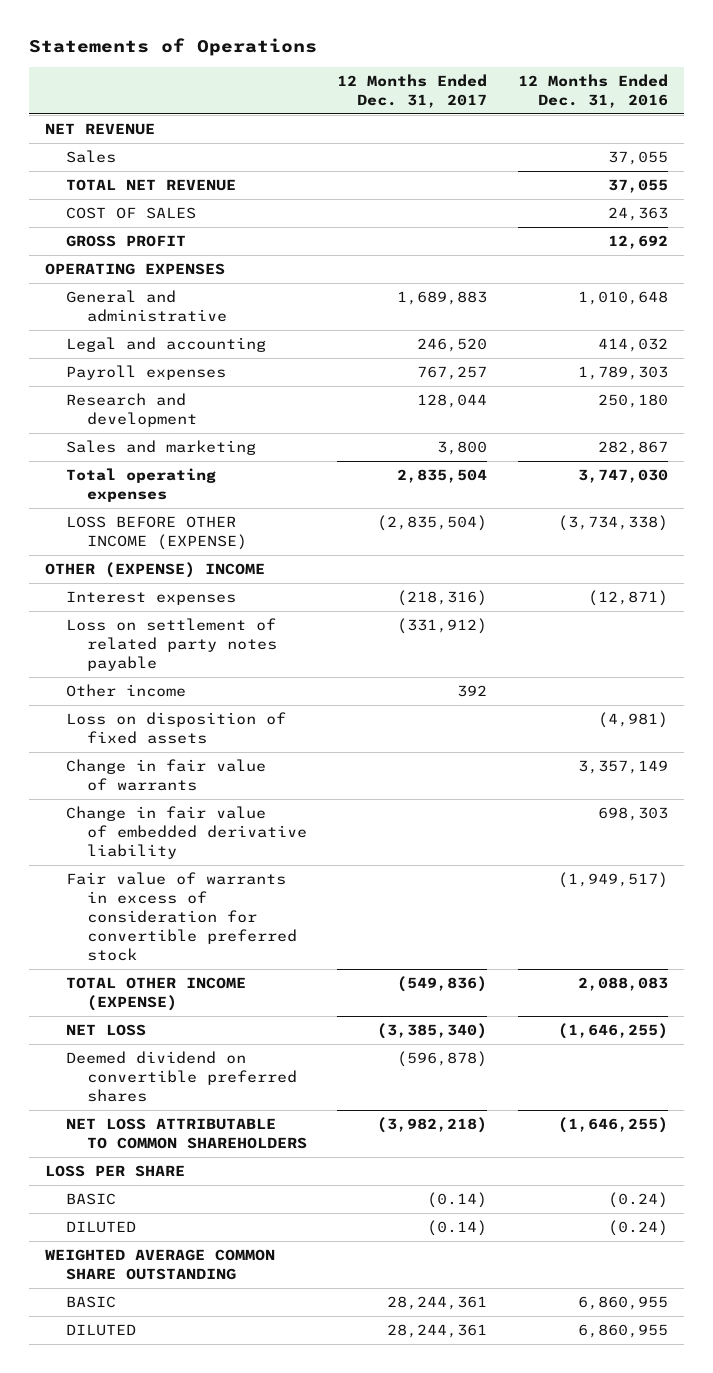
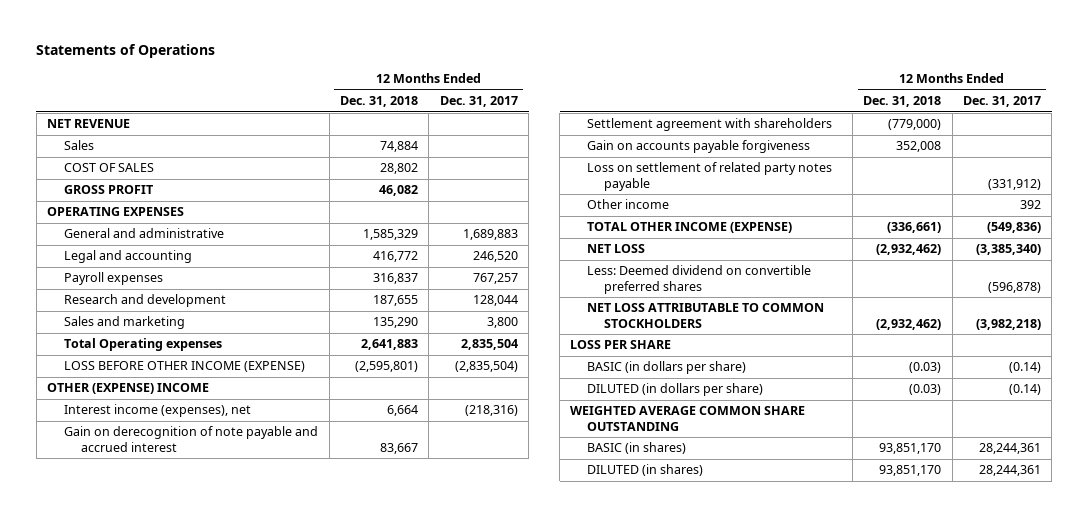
- | 12 Months Ended Dec. 31, 2017 | 12 Months Ended Dec. 31, 2016
+ | 12 Months Ended Dec. 31, 2018 | 12 Months Ended Dec. 31, 2017
- TOTAL NET REVENUE | | 37,055
- Total operating expenses | 2,835,504 | 3,747,030
+ Total Operating expenses | 2,641,883 | 2,835,504
- Interest expenses | (218,316) | (12,871)
+ Interest income (expenses), net | 6,664 | (218,316)
+ Gain on derecognition of note payable and accrued interest | 83,667 |
+ Settlement agreement with shareholders | (779,000) |
+ Gain on accounts payable forgiveness | 352,008 |
- Loss on disposition of fixed assets | | (4,981)
- Change in fair value of warrants | | 3,357,149
- Change in fair value of embedded derivative liability | | 698,303
- Fair value of warrants in excess of consideration for convertible preferred stock | | (1,949,517)
- Deemed dividend on convertible preferred shares | (596,878) |
- NET LOSS ATTRIBUTABLE TO COMMON SHAREHOLDERS | (3,982,218) | (1,646,255)
+ Less: Deemed dividend on convertible preferred shares | | (596,878)
+ NET LOSS ATTRIBUTABLE TO COMMON STOCKHOLDERS | (2,932,462) | (3,982,218)
- BASIC | (0.14) | (0.24)
- DILUTED | (0.14) | (0.24)
+ BASIC (in dollars per share) | (0.03) | (0.14)
+ DILUTED (in dollars per share) | (0.03) | (0.14)
- BASIC | 28,244,361 | 6,860,955
- DILUTED | 28,244,361 | 6,860,955
+ BASIC (in shares) | 93,851,170 | 28,244,361
+ DILUTED (in shares) | 93,851,170 | 28,244,361

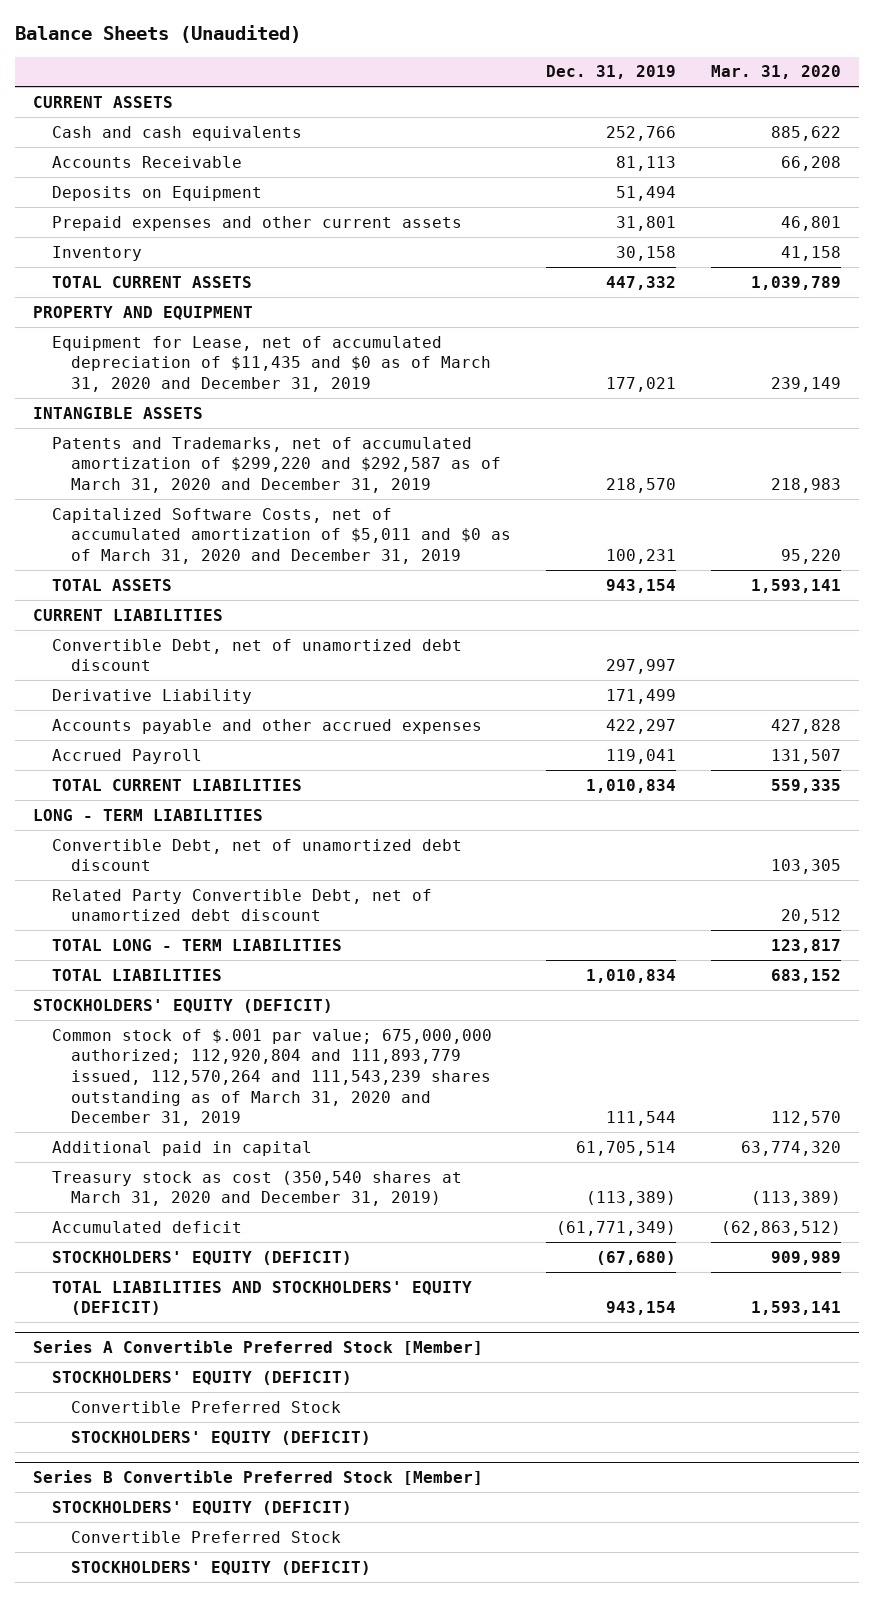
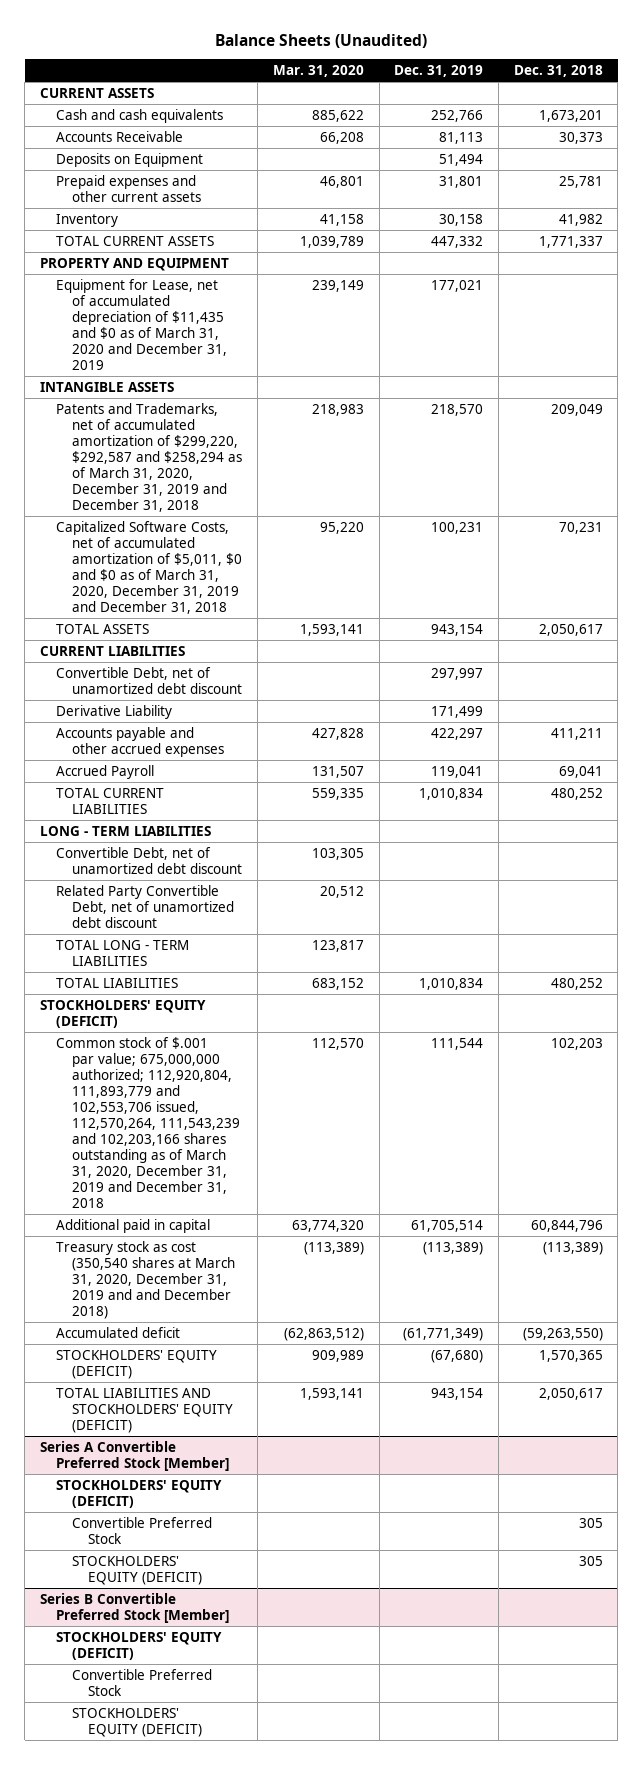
- | Dec. 31, 2019 | Mar. 31, 2020
+ | Mar. 31, 2020 | Dec. 31, 2019 | Dec. 31, 2018
- Patents and Trademarks, net of accumulated amortization of $299,220 and $292,587 as of March 31, 2020 and December 31, 2019 | 218,570 | 218,983
- Capitalized Software Costs, net of accumulated amortization of $5,011 and $0 as of March 31, 2020 and December 31, 2019 | 100,231 | 95,220
+ Patents and Trademarks, net of accumulated amortization of $299,220, $292,587 and $258,294 as of March 31, 2020, December 31, 2019 and December 31, 2018 | 218,983 | 218,570 | 209,049
+ Capitalized Software Costs, net of accumulated amortization of $5,011, $0 and $0 as of March 31, 2020, December 31, 2019 and December 31, 2018 | 95,220 | 100,231 | 70,231
- Common stock of $.001 par value; 675,000,000 authorized; 112,920,804 and 111,893,779 issued, 112,570,264 and 111,543,239 shares outstanding as of March 31, 2020 and December 31, 2019 | 111,544 | 112,570
+ Common stock of $.001 par value; 675,000,000 authorized; 112,920,804, 111,893,779 and 102,553,706 issued, 112,570,264, 111,543,239 and 102,203,166 shares outstanding as of March 31, 2020, December 31, 2019 and December 31, 2018 | 112,570 | 111,544 | 102,203
- Treasury stock as cost (350,540 shares at March 31, 2020 and December 31, 2019) | (113,389) | (113,389)
+ Treasury stock as cost (350,540 shares at March 31, 2020, December 31, 2019 and and December 2018) | (113,389) | (113,389) | (113,389)

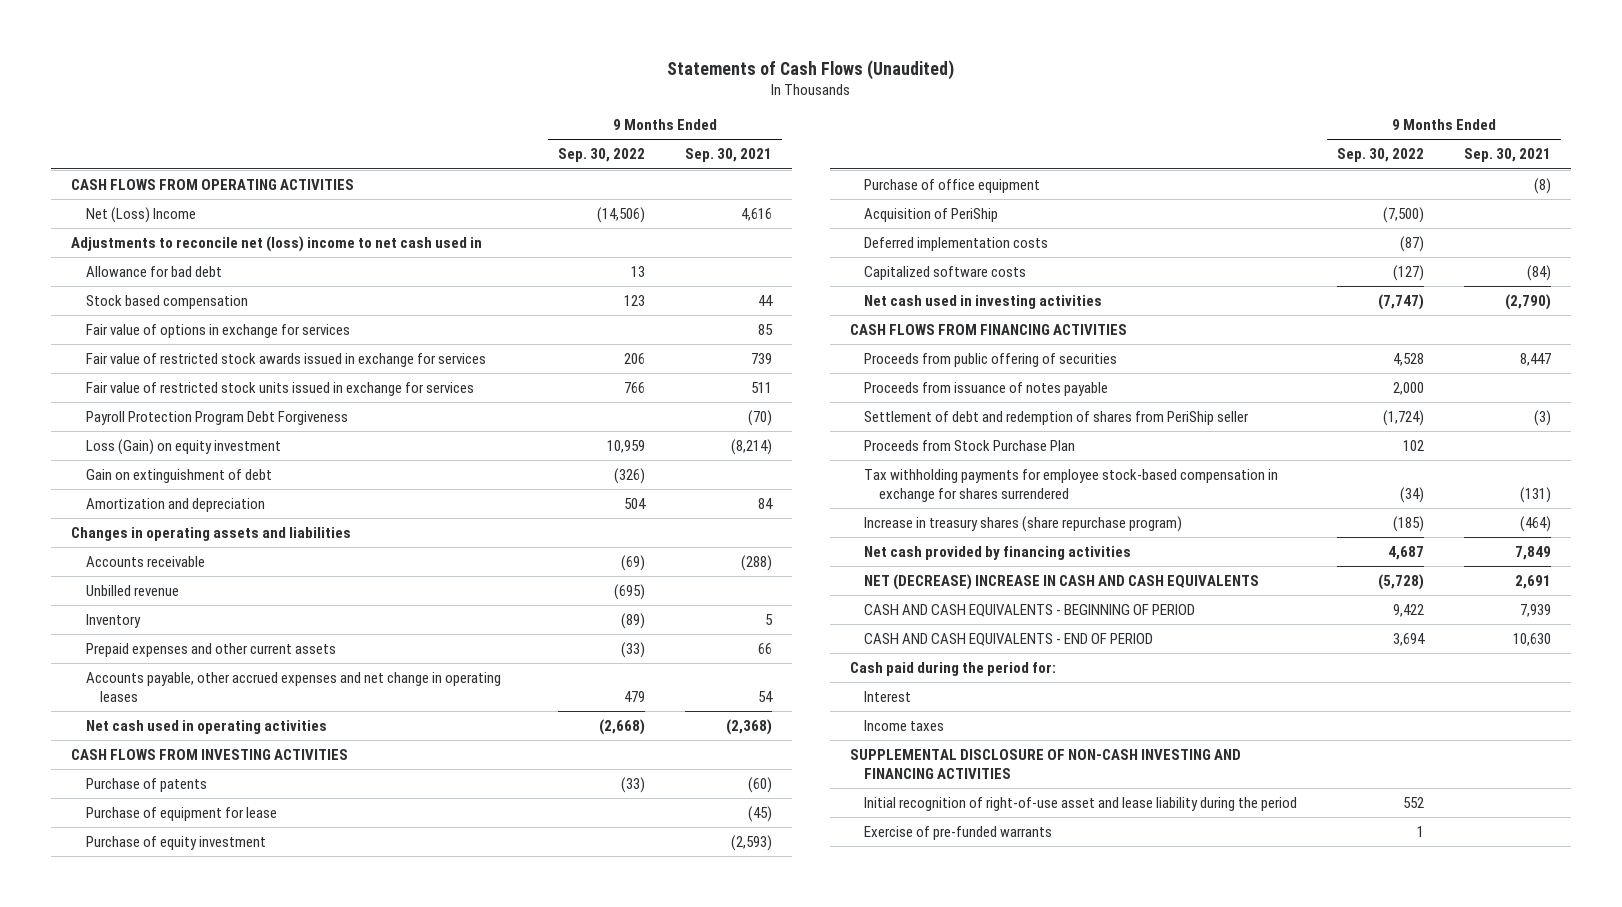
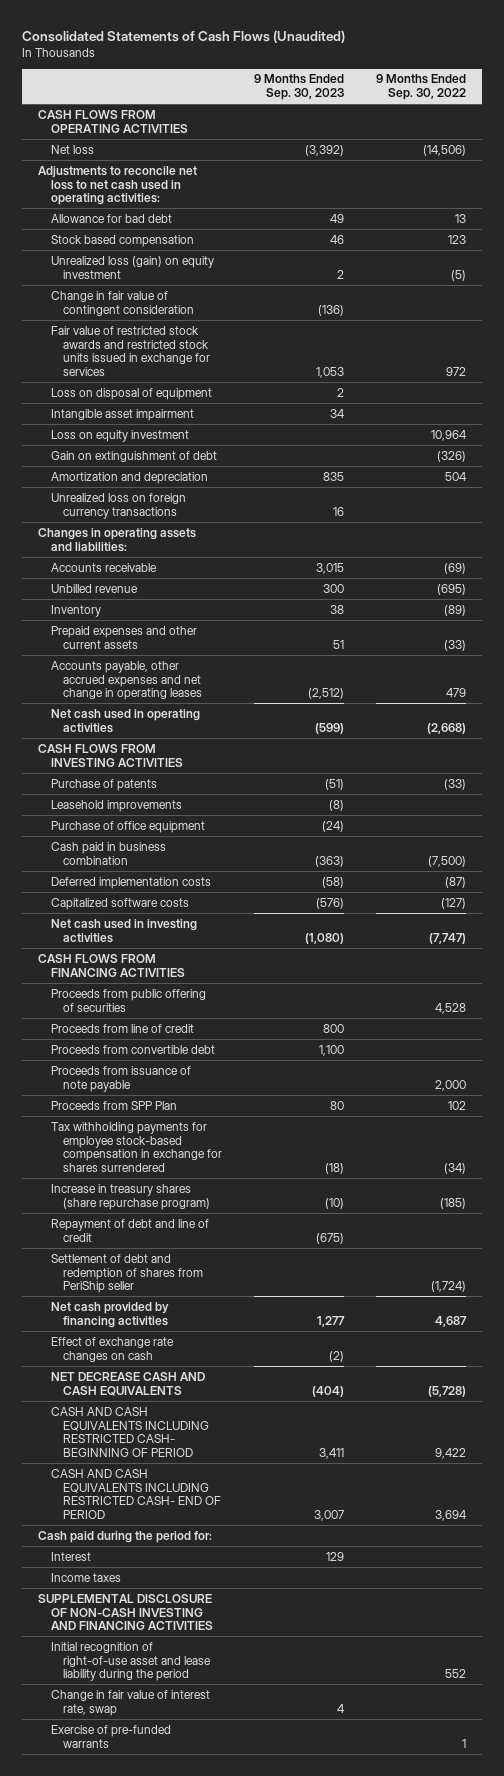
- Statements of Cash Flows (Unaudited)
+ Consolidated Statements of Cash Flows (Unaudited)
- | 9 Months Ended Sep. 30, 2022 | 9 Months Ended Sep. 30, 2021
+ | 9 Months Ended Sep. 30, 2023 | 9 Months Ended Sep. 30, 2022
- Net (Loss) Income | (14,506) | 4,616
- Adjustments to reconcile net (loss) income to net cash used in
+ Net loss | (3,392) | (14,506)
+ Adjustments to reconcile net loss to net cash used in operating activities:
- Fair value of options in exchange for services | | 85
- Fair value of restricted stock awards issued in exchange for services | 206 | 739
- Fair value of restricted stock units issued in exchange for services | 766 | 511
- Payroll Protection Program Debt Forgiveness | | (70)
- Loss (Gain) on equity investment | 10,959 | (8,214)
+ Unrealized loss (gain) on equity investment | 2 | (5)
+ Change in fair value of contingent consideration | (136) |
+ Fair value of restricted stock awards and restricted stock units issued in exchange for services | 1,053 | 972
+ Loss on disposal of equipment | 2 |
+ Intangible asset impairment | 34 |
+ Loss on equity investment | | 10,964
- Changes in operating assets and liabilities
+ Unrealized loss on foreign currency transactions | 16 |
+ Changes in operating assets and liabilities:
- Purchase of equipment for lease | | (45)
- Purchase of equity investment | | (2,593)
+ Leasehold improvements | (8) |
- Acquisition of PeriShip | (7,500) |
+ Cash paid in business combination | (363) | (7,500)
- Proceeds from issuance of notes payable | 2,000 |
- Proceeds from Stock Purchase Plan | 102 |
+ Proceeds from line of credit | 800 |
+ Proceeds from convertible debt | 1,100 |
+ Proceeds from issuance of note payable | | 2,000
+ Proceeds from SPP Plan | 80 | 102
+ Repayment of debt and line of credit | (675) |
moved down: Settlement of debt and redemption of shares from PeriShip seller | | (1,724)
- NET (DECREASE) INCREASE IN CASH AND CASH EQUIVALENTS | (5,728) | 2,691
- CASH AND CASH EQUIVALENTS - BEGINNING OF PERIOD | 9,422 | 7,939
- CASH AND CASH EQUIVALENTS - END OF PERIOD | 3,694 | 10,630
+ Effect of exchange rate changes on cash | (2) |
+ NET DECREASE CASH AND CASH EQUIVALENTS | (404) | (5,728)
+ CASH AND CASH EQUIVALENTS INCLUDING RESTRICTED CASH- BEGINNING OF PERIOD | 3,411 | 9,422
+ CASH AND CASH EQUIVALENTS INCLUDING RESTRICTED CASH- END OF PERIOD | 3,007 | 3,694
+ Change in fair value of interest rate, swap | 4 |

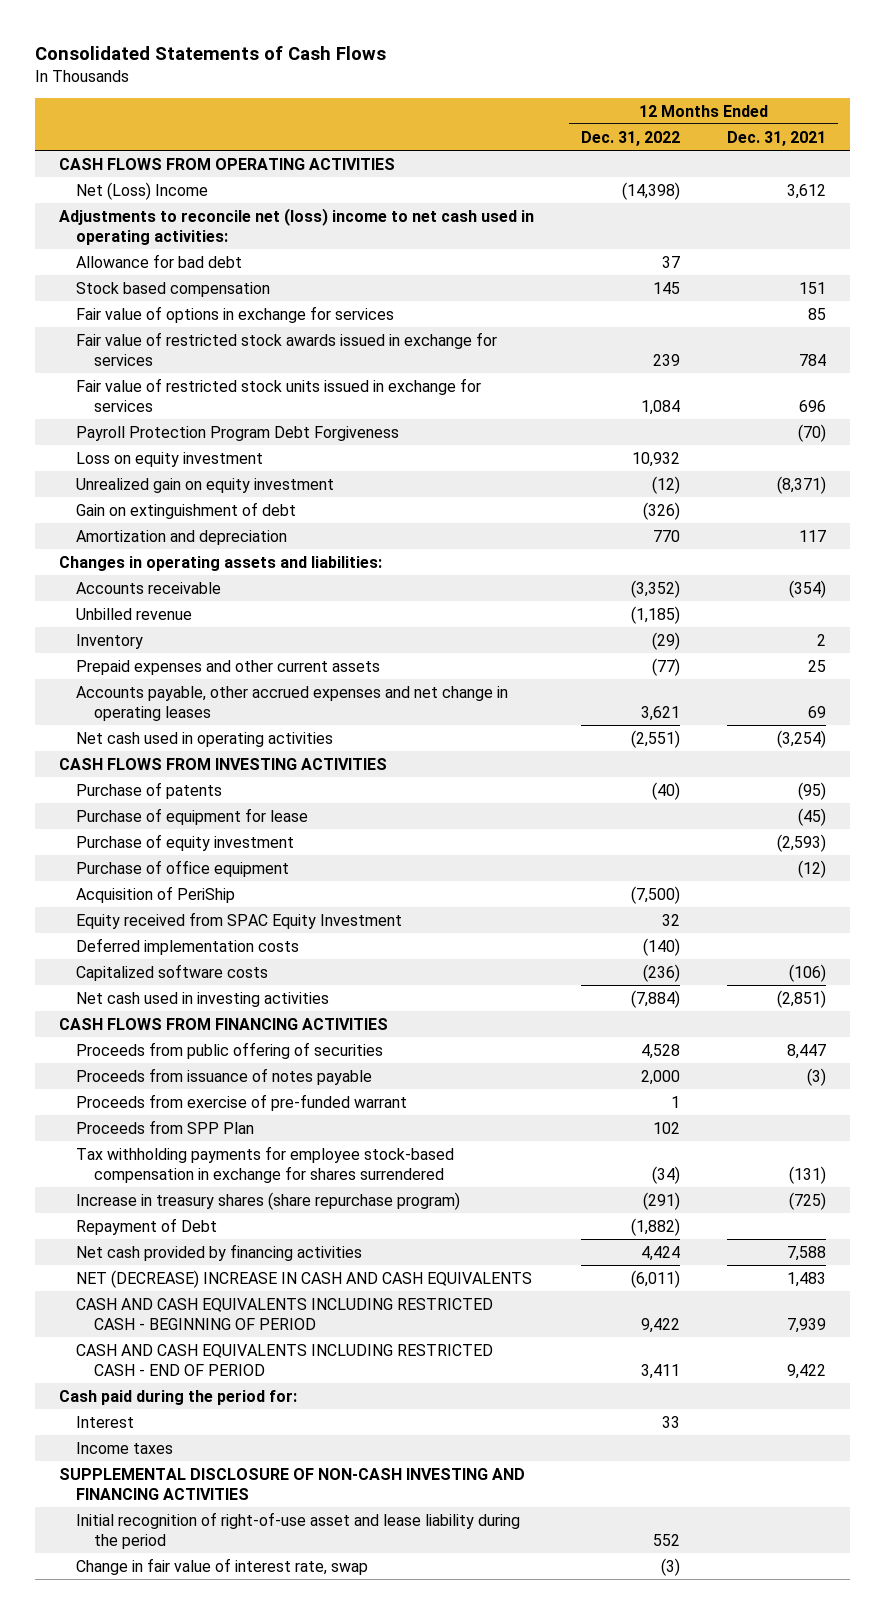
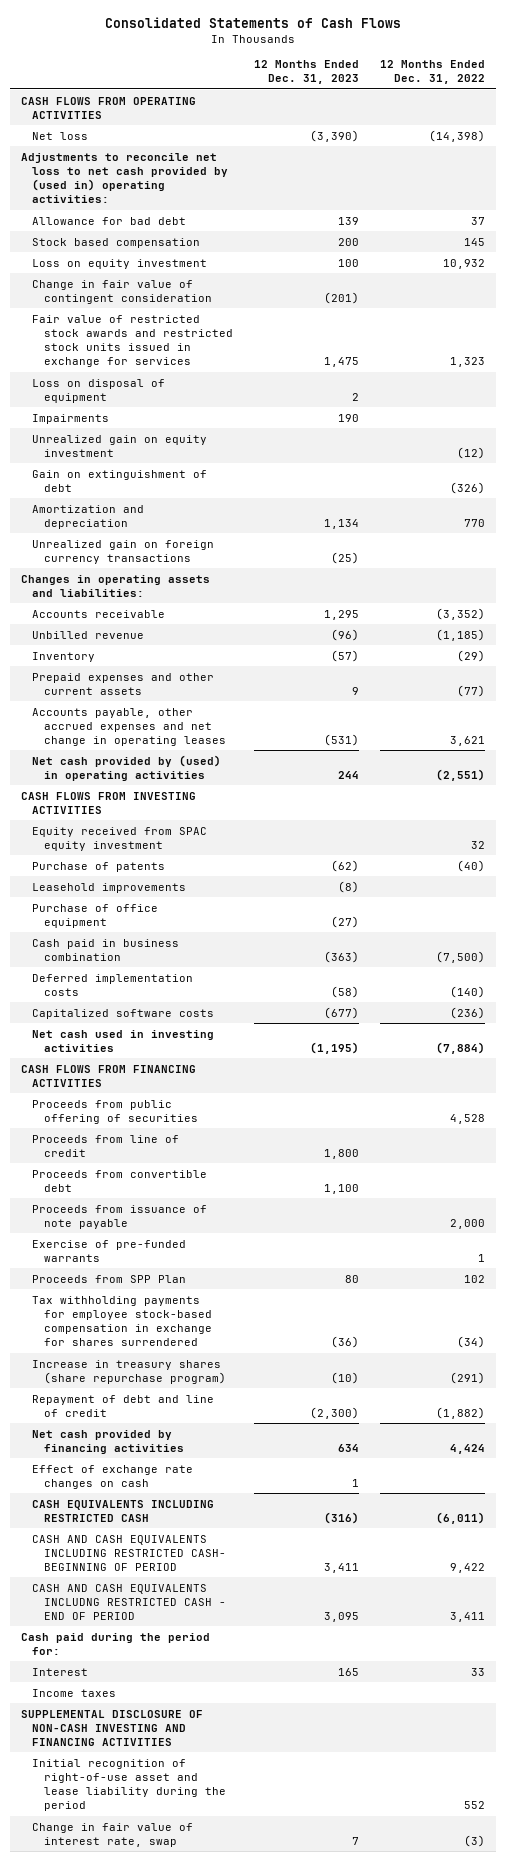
- | 12 Months Ended Dec. 31, 2022 | 12 Months Ended Dec. 31, 2021
+ | 12 Months Ended Dec. 31, 2023 | 12 Months Ended Dec. 31, 2022
- Net (Loss) Income | (14,398) | 3,612
- Adjustments to reconcile net (loss) income to net cash used in operating activities:
+ Net loss | (3,390) | (14,398)
+ Adjustments to reconcile net loss to net cash provided by (used in) operating activities:
- Fair value of options in exchange for services | | 85
- Fair value of restricted stock awards issued in exchange for services | 239 | 784
- Fair value of restricted stock units issued in exchange for services | 1,084 | 696
- Payroll Protection Program Debt Forgiveness | | (70)
+ Change in fair value of contingent consideration | (201) |
+ Fair value of restricted stock awards and restricted stock units issued in exchange for services | 1,475 | 1,323
+ Loss on disposal of equipment | 2 |
+ Impairments | 190 |
+ Unrealized gain on foreign currency transactions | (25) |
- Net cash used in operating activities | (2,551) | (3,254)
+ Net cash provided by (used) in operating activities | 244 | (2,551)
+ Equity received from SPAC equity investment | | 32
- Purchase of equipment for lease | | (45)
- Purchase of equity investment | | (2,593)
+ Leasehold improvements | (8) |
- Acquisition of PeriShip | (7,500) |
- Equity received from SPAC Equity Investment | 32 |
+ Cash paid in business combination | (363) | (7,500)
- Proceeds from issuance of notes payable | 2,000 | (3)
- Proceeds from exercise of pre-funded warrant | 1 |
+ Proceeds from line of credit | 1,800 |
+ Proceeds from convertible debt | 1,100 |
+ Proceeds from issuance of note payable | | 2,000
+ Exercise of pre-funded warrants | | 1
- Repayment of Debt | (1,882) |
+ Repayment of debt and line of credit | (2,300) | (1,882)
- NET (DECREASE) INCREASE IN CASH AND CASH EQUIVALENTS | (6,011) | 1,483
- CASH AND CASH EQUIVALENTS INCLUDING RESTRICTED CASH - BEGINNING OF PERIOD | 9,422 | 7,939
- CASH AND CASH EQUIVALENTS INCLUDING RESTRICTED CASH - END OF PERIOD | 3,411 | 9,422
+ Effect of exchange rate changes on cash | 1 |
+ CASH EQUIVALENTS INCLUDING RESTRICTED CASH | (316) | (6,011)
+ CASH AND CASH EQUIVALENTS INCLUDING RESTRICTED CASH- BEGINNING OF PERIOD | 3,411 | 9,422
+ CASH AND CASH EQUIVALENTS INCLUDNG RESTRICTED CASH - END OF PERIOD | 3,095 | 3,411

